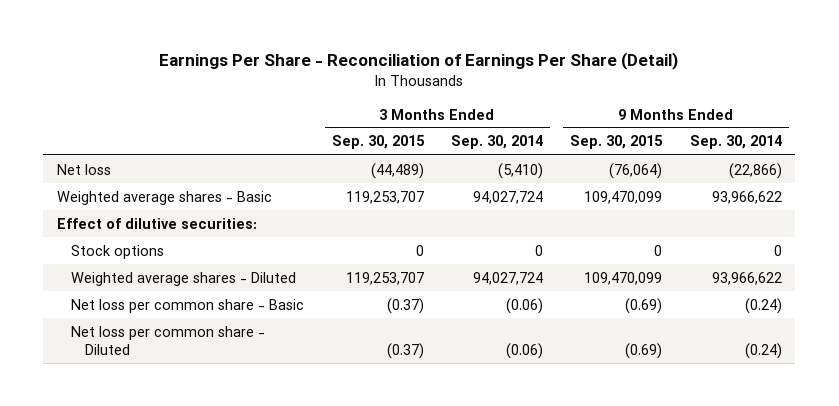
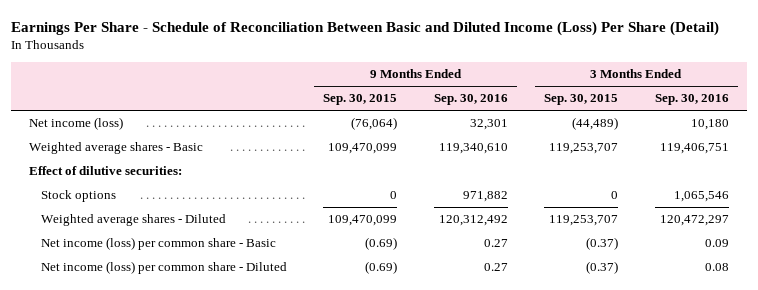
- Earnings Per Share - Reconciliation of Earnings Per Share (Detail)
+ Earnings Per Share - Schedule of Reconciliation Between Basic and Diluted Income (Loss) Per Share (Detail)
- | 3 Months Ended Sep. 30, 2015 | 3 Months Ended Sep. 30, 2014 | 9 Months Ended Sep. 30, 2015 | 9 Months Ended Sep. 30, 2014
+ | 9 Months Ended Sep. 30, 2015 | 9 Months Ended Sep. 30, 2016 | 3 Months Ended Sep. 30, 2015 | 3 Months Ended Sep. 30, 2016
- Net loss | (44,489) | (5,410) | (76,064) | (22,866)
+ Net income (loss) | (76,064) | 32,301 | (44,489) | 10,180
- Net loss per common share - Basic | (0.37) | (0.06) | (0.69) | (0.24)
- Net loss per common share - Diluted | (0.37) | (0.06) | (0.69) | (0.24)
+ Net income (loss) per common share - Basic | (0.69) | 0.27 | (0.37) | 0.09
+ Net income (loss) per common share - Diluted | (0.69) | 0.27 | (0.37) | 0.08

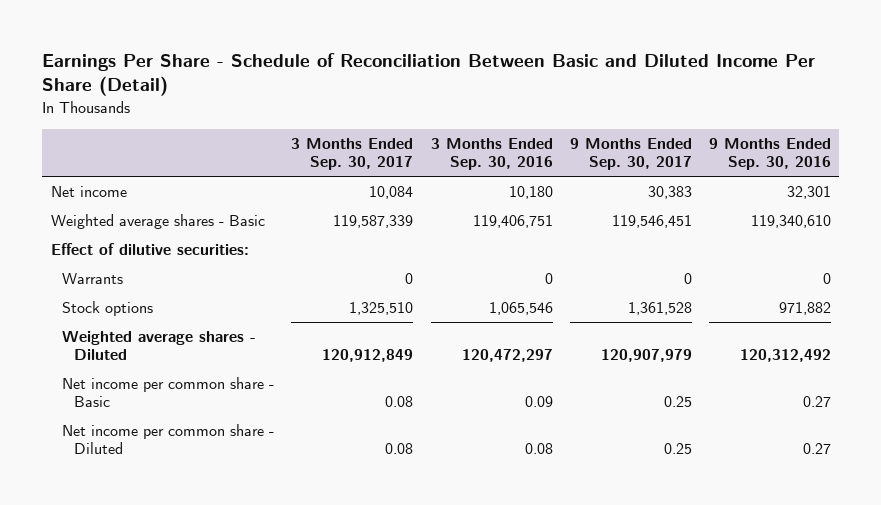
- Earnings Per Share - Schedule of Reconciliation Between Basic and Diluted Income (Loss) Per Share (Detail)
+ Earnings Per Share - Schedule of Reconciliation Between Basic and Diluted Income Per Share (Detail)
- | 9 Months Ended Sep. 30, 2015 | 9 Months Ended Sep. 30, 2016 | 3 Months Ended Sep. 30, 2015 | 3 Months Ended Sep. 30, 2016
+ | 3 Months Ended Sep. 30, 2017 | 3 Months Ended Sep. 30, 2016 | 9 Months Ended Sep. 30, 2017 | 9 Months Ended Sep. 30, 2016
- Net income (loss) | (76,064) | 32,301 | (44,489) | 10,180
+ Net income | 10,084 | 10,180 | 30,383 | 32,301
+ Warrants | 0 | 0 | 0 | 0
- Net income (loss) per common share - Basic | (0.69) | 0.27 | (0.37) | 0.09
- Net income (loss) per common share - Diluted | (0.69) | 0.27 | (0.37) | 0.08
+ Net income per common share - Basic | 0.08 | 0.09 | 0.25 | 0.27
+ Net income per common share - Diluted | 0.08 | 0.08 | 0.25 | 0.27

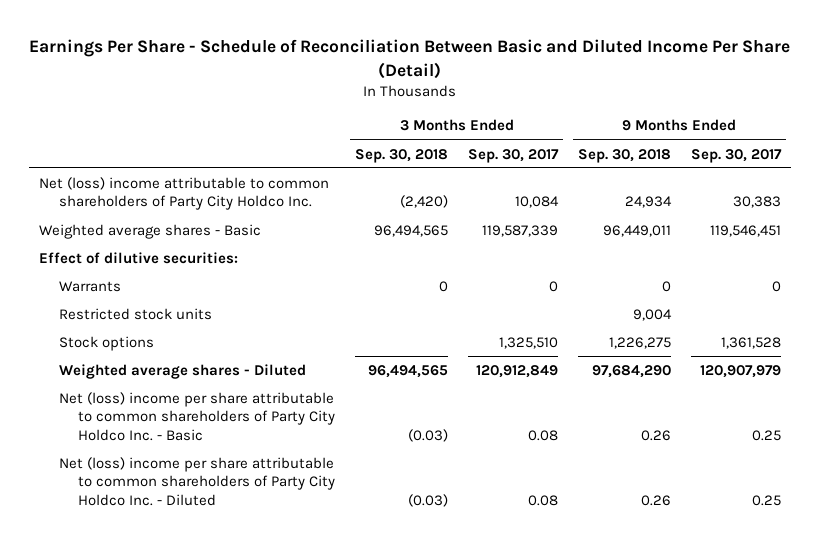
- | 3 Months Ended Sep. 30, 2017 | 3 Months Ended Sep. 30, 2016 | 9 Months Ended Sep. 30, 2017 | 9 Months Ended Sep. 30, 2016
+ | 3 Months Ended Sep. 30, 2018 | 3 Months Ended Sep. 30, 2017 | 9 Months Ended Sep. 30, 2018 | 9 Months Ended Sep. 30, 2017
- Net income | 10,084 | 10,180 | 30,383 | 32,301
+ Net (loss) income attributable to common shareholders of Party City Holdco Inc. | (2,420) | 10,084 | 24,934 | 30,383
+ Restricted stock units | | | 9,004 |
- Net income per common share - Basic | 0.08 | 0.09 | 0.25 | 0.27
- Net income per common share - Diluted | 0.08 | 0.08 | 0.25 | 0.27
+ Net (loss) income per share attributable to common shareholders of Party City Holdco Inc. - Basic | (0.03) | 0.08 | 0.26 | 0.25
+ Net (loss) income per share attributable to common shareholders of Party City Holdco Inc. - Diluted | (0.03) | 0.08 | 0.26 | 0.25

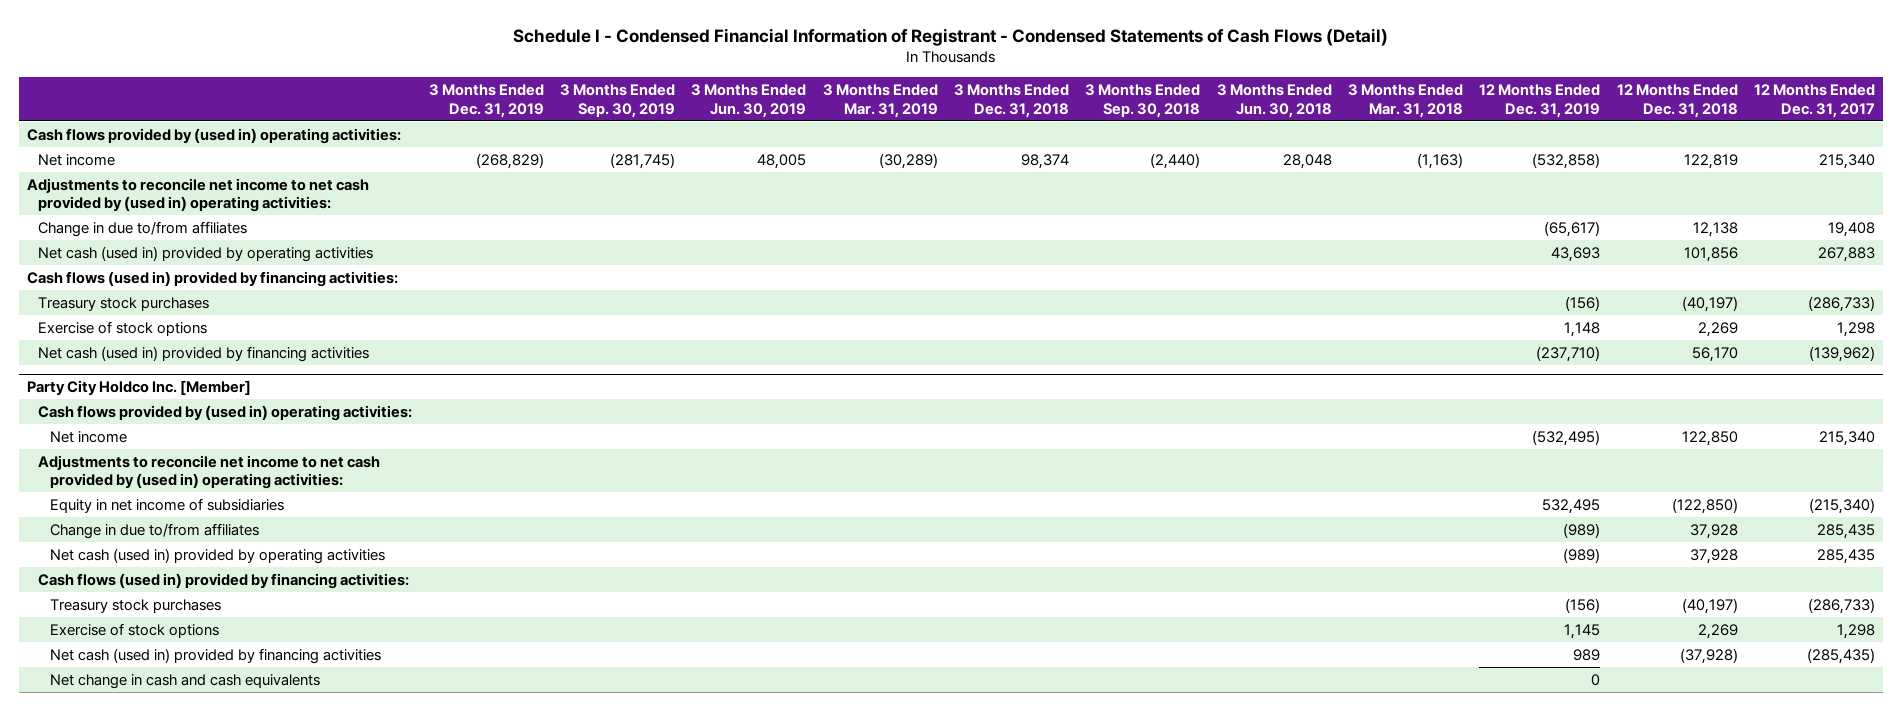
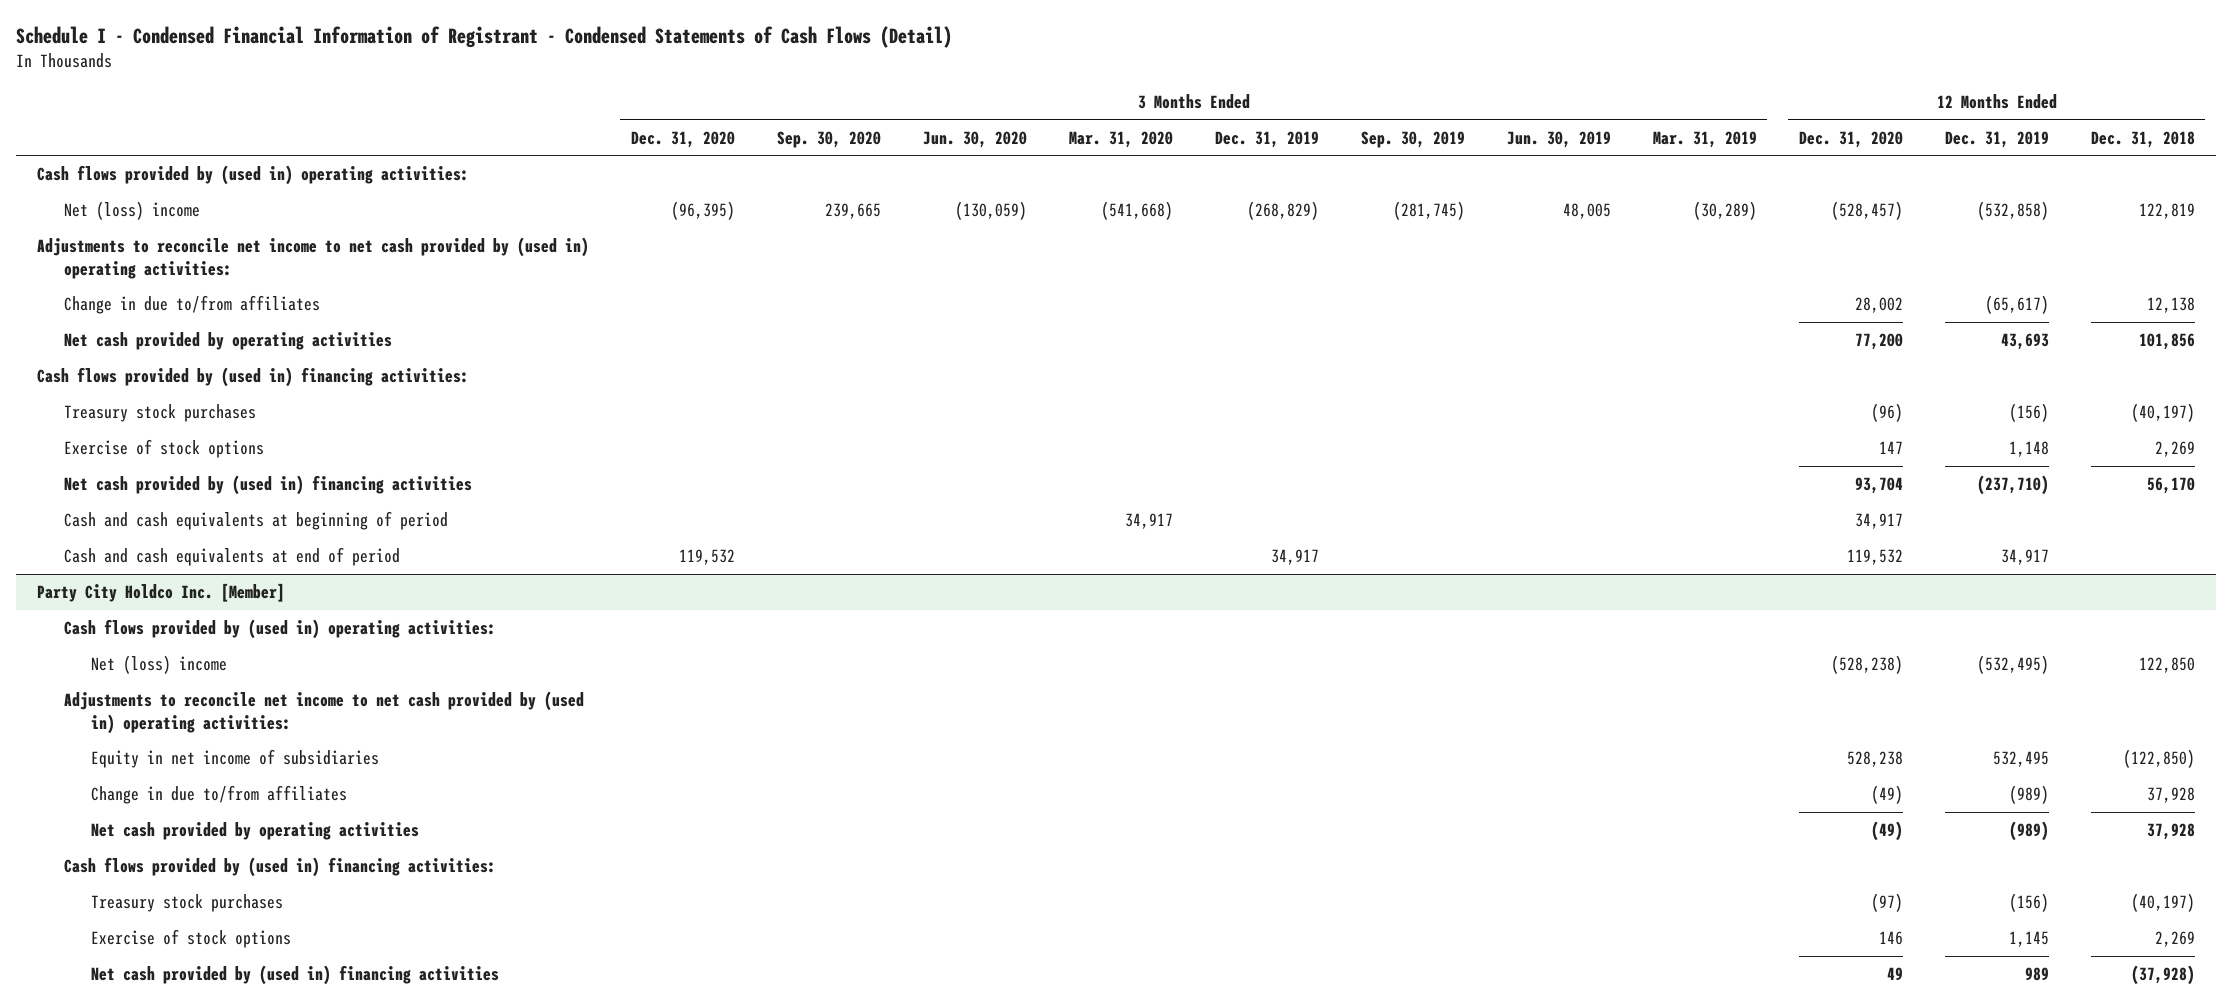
- | 3 Months Ended Dec. 31, 2019 | 3 Months Ended Sep. 30, 2019 | 3 Months Ended Jun. 30, 2019 | 3 Months Ended Mar. 31, 2019 | 3 Months Ended Dec. 31, 2018 | 3 Months Ended Sep. 30, 2018 | 3 Months Ended Jun. 30, 2018 | 3 Months Ended Mar. 31, 2018 | 12 Months Ended Dec. 31, 2019 | 12 Months Ended Dec. 31, 2018 | 12 Months Ended Dec. 31, 2017
+ | 3 Months Ended Dec. 31, 2020 | 3 Months Ended Sep. 30, 2020 | 3 Months Ended Jun. 30, 2020 | 3 Months Ended Mar. 31, 2020 | 3 Months Ended Dec. 31, 2019 | 3 Months Ended Sep. 30, 2019 | 3 Months Ended Jun. 30, 2019 | 3 Months Ended Mar. 31, 2019 | 12 Months Ended Dec. 31, 2020 | 12 Months Ended Dec. 31, 2019 | 12 Months Ended Dec. 31, 2018
- Net income | (268,829) | (281,745) | 48,005 | (30,289) | 98,374 | (2,440) | 28,048 | (1,163) | (532,858) | 122,819 | 215,340
+ Net (loss) income | (96,395) | 239,665 | (130,059) | (541,668) | (268,829) | (281,745) | 48,005 | (30,289) | (528,457) | (532,858) | 122,819
- Net cash (used in) provided by operating activities | | | | | | | | | 43,693 | 101,856 | 267,883
- Cash flows (used in) provided by financing activities:
+ Net cash provided by operating activities | | | | | | | | | 77,200 | 43,693 | 101,856
+ Cash flows provided by (used in) financing activities:
- Net cash (used in) provided by financing activities | | | | | | | | | (237,710) | 56,170 | (139,962)
+ Net cash provided by (used in) financing activities | | | | | | | | | 93,704 | (237,710) | 56,170
+ Cash and cash equivalents at beginning of period | | | | 34,917 | | | | | 34,917 | |
+ Cash and cash equivalents at end of period | 119,532 | | | | 34,917 | | | | 119,532 | 34,917 |
@ Party City Holdco Inc. [Member]
- Net income | | | | | | | | | (532,495) | 122,850 | 215,340
+ Net (loss) income | | | | | | | | | (528,238) | (532,495) | 122,850
- Net cash (used in) provided by operating activities | | | | | | | | | (989) | 37,928 | 285,435
- Cash flows (used in) provided by financing activities:
+ Net cash provided by operating activities | | | | | | | | | (49) | (989) | 37,928
+ Cash flows provided by (used in) financing activities:
- Net cash (used in) provided by financing activities | | | | | | | | | 989 | (37,928) | (285,435)
- Net change in cash and cash equivalents | | | | | | | | | 0 | |
+ Net cash provided by (used in) financing activities | | | | | | | | | 49 | 989 | (37,928)

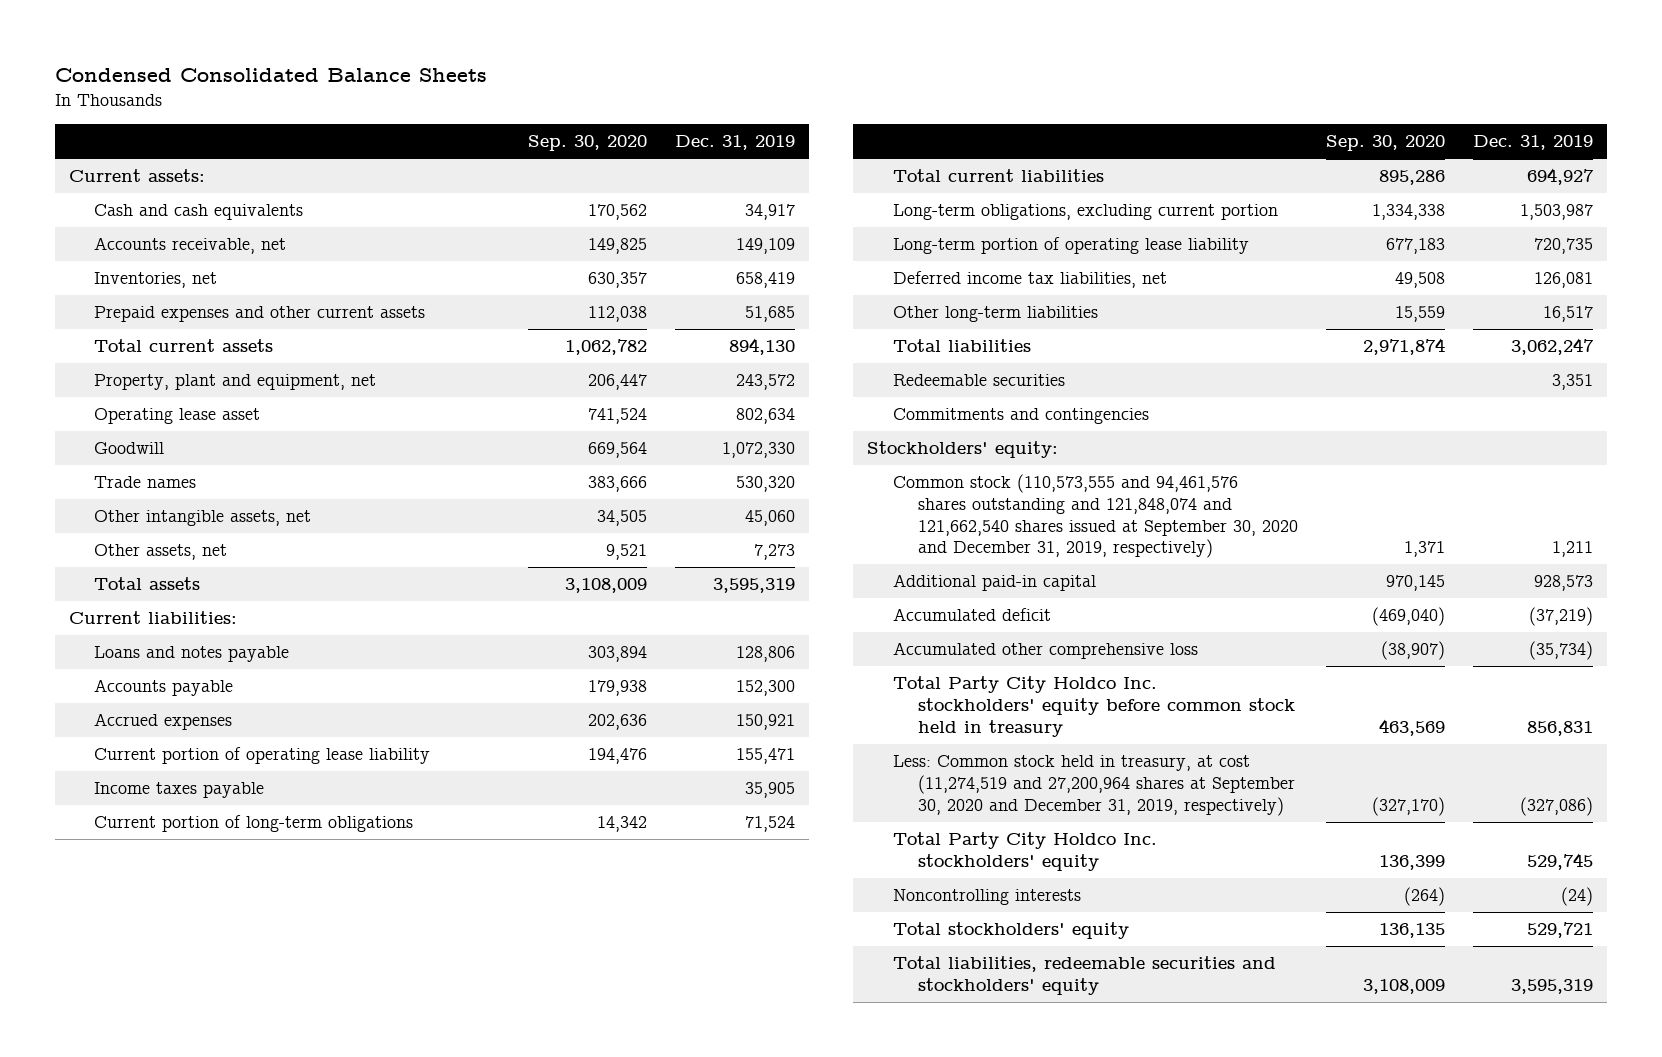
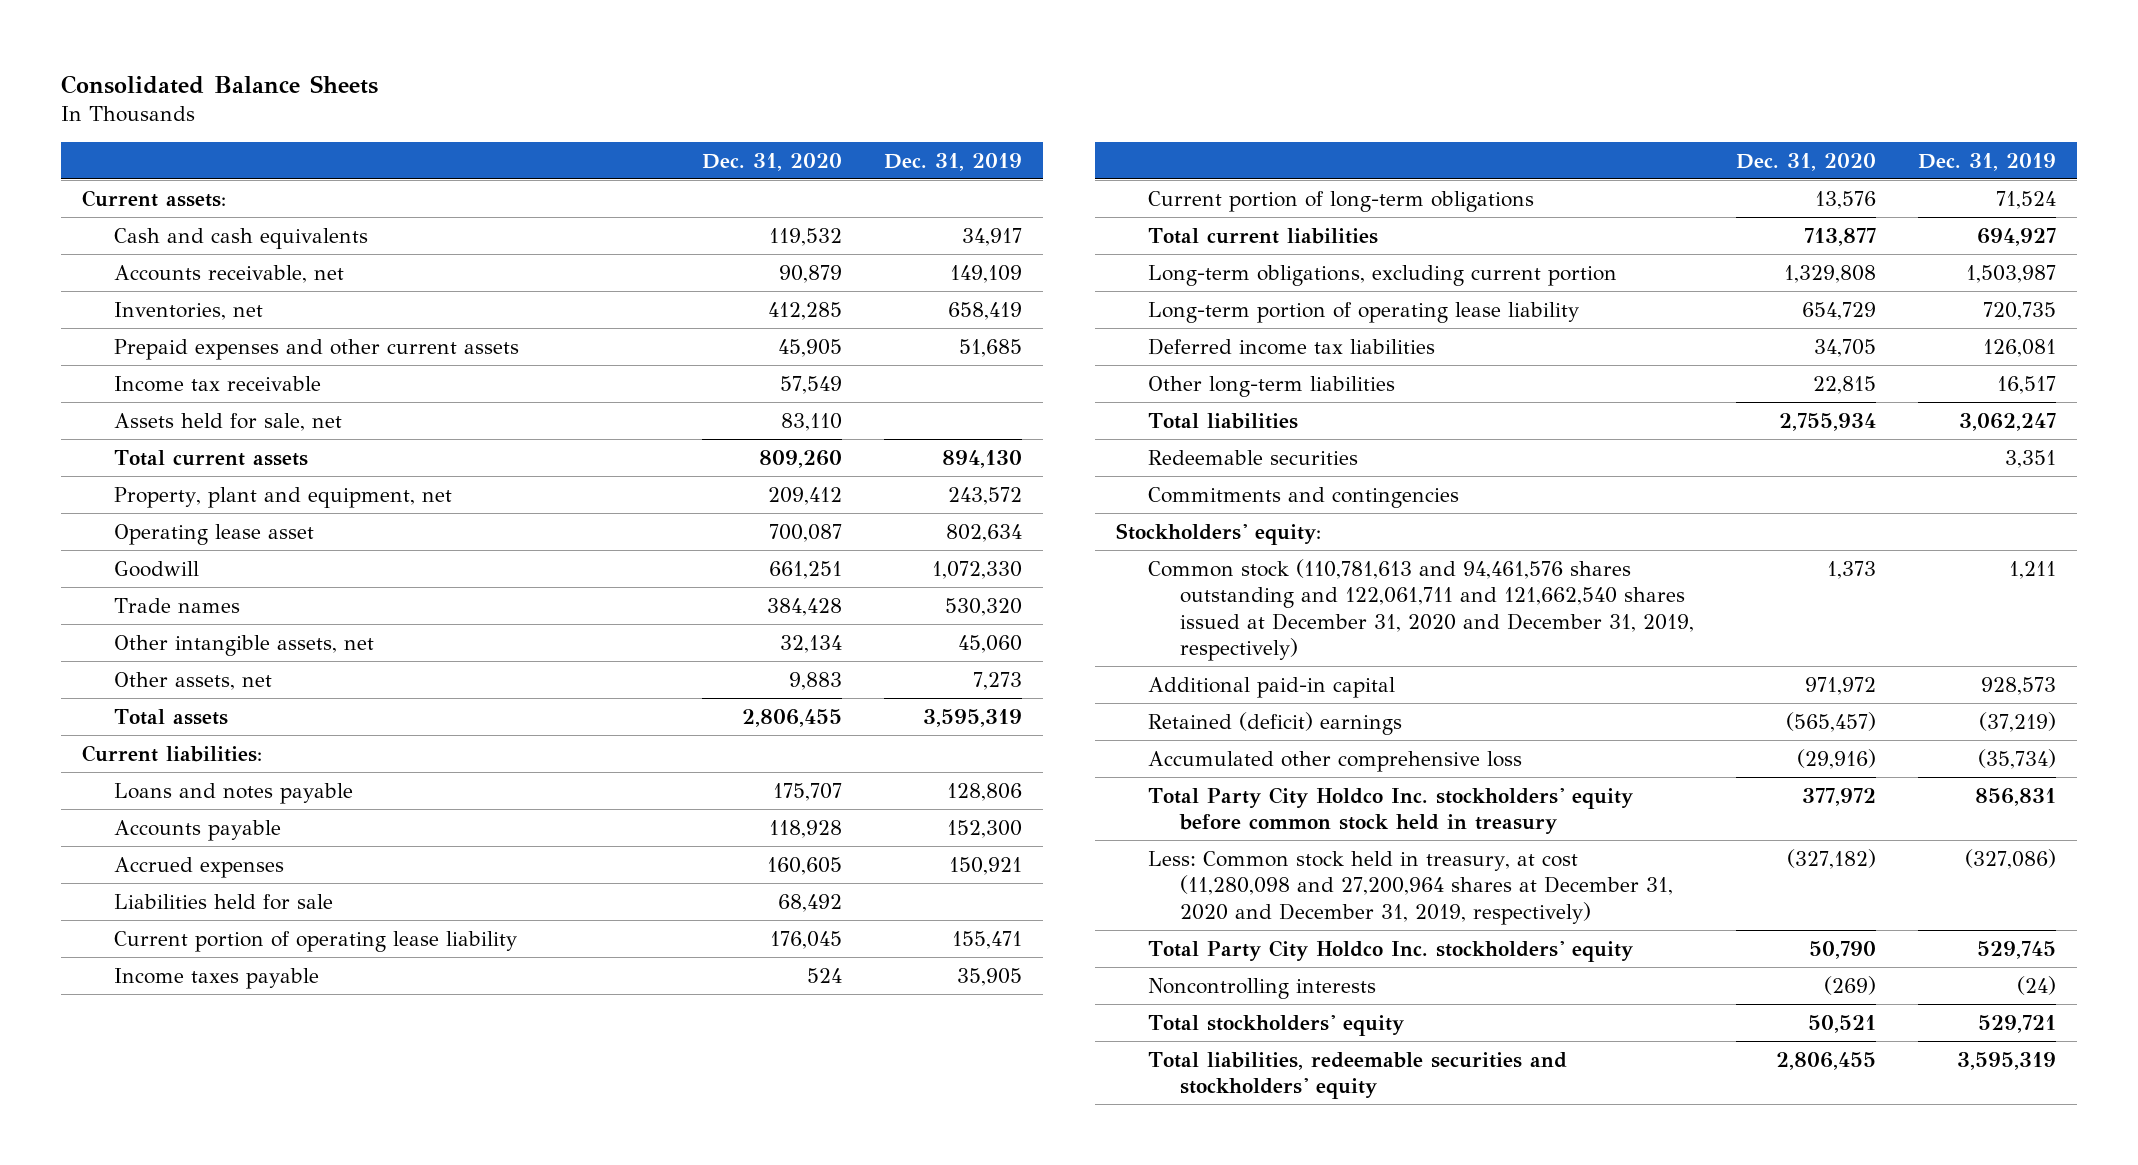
- Condensed Consolidated Balance Sheets
+ Consolidated Balance Sheets
- | Sep. 30, 2020 | Dec. 31, 2019
+ | Dec. 31, 2020 | Dec. 31, 2019
+ Income tax receivable | 57,549 |
+ Assets held for sale, net | 83,110 |
+ Liabilities held for sale | 68,492 |
- Deferred income tax liabilities, net | 49,508 | 126,081
+ Deferred income tax liabilities | 34,705 | 126,081
- Common stock (110,573,555 and 94,461,576 shares outstanding and 121,848,074 and 121,662,540 shares issued at September 30, 2020 and December 31, 2019, respectively) | 1,371 | 1,211
+ Common stock (110,781,613 and 94,461,576 shares outstanding and 122,061,711 and 121,662,540 shares issued at December 31, 2020 and December 31, 2019, respectively) | 1,373 | 1,211
- Accumulated deficit | (469,040) | (37,219)
+ Retained (deficit) earnings | (565,457) | (37,219)
- Less: Common stock held in treasury, at cost (11,274,519 and 27,200,964 shares at September 30, 2020 and December 31, 2019, respectively) | (327,170) | (327,086)
+ Less: Common stock held in treasury, at cost (11,280,098 and 27,200,964 shares at December 31, 2020 and December 31, 2019, respectively) | (327,182) | (327,086)

